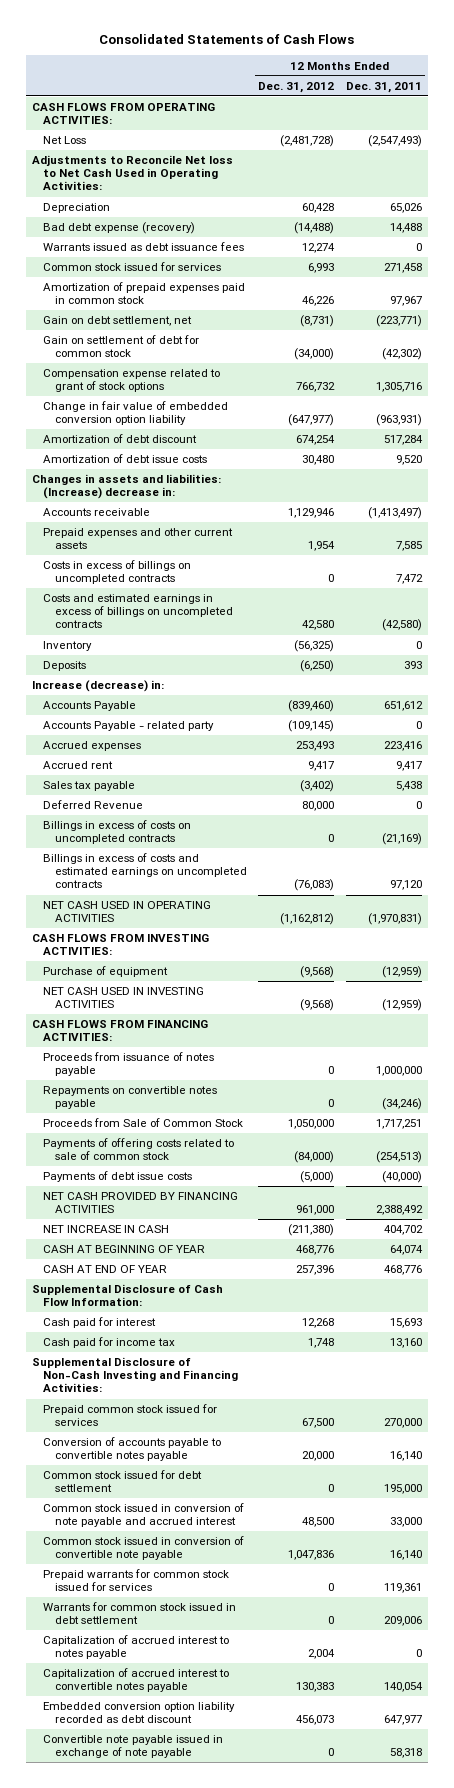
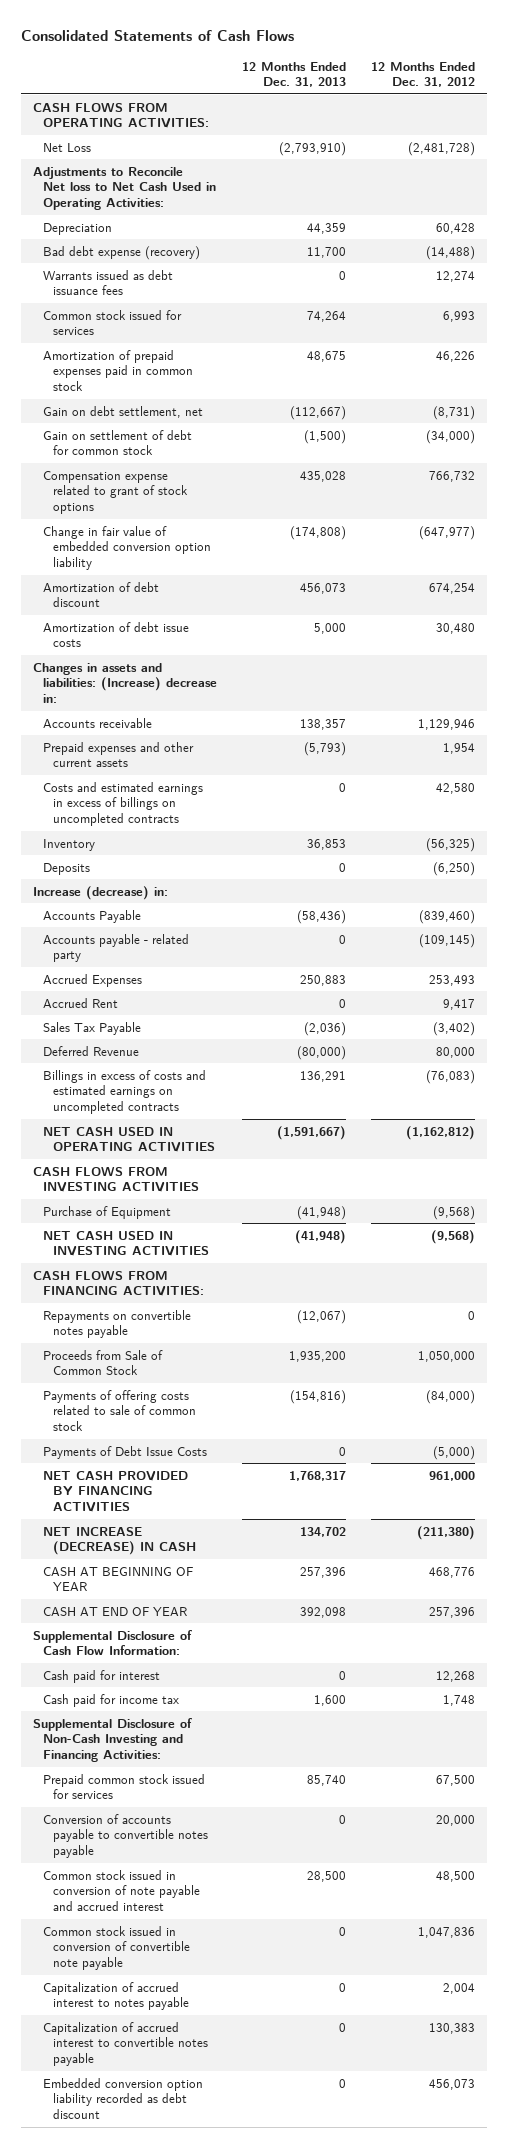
- | 12 Months Ended Dec. 31, 2012 | 12 Months Ended Dec. 31, 2011
+ | 12 Months Ended Dec. 31, 2013 | 12 Months Ended Dec. 31, 2012
- Costs in excess of billings on uncompleted contracts | 0 | 7,472
- Accounts Payable - related party | (109,145) | 0
- Accrued expenses | 253,493 | 223,416
- Accrued rent | 9,417 | 9,417
- Sales tax payable | (3,402) | 5,438
+ Accounts payable - related party | 0 | (109,145)
+ Accrued Expenses | 250,883 | 253,493
+ Accrued Rent | 0 | 9,417
+ Sales Tax Payable | (2,036) | (3,402)
- Billings in excess of costs on uncompleted contracts | 0 | (21,169)
- CASH FLOWS FROM INVESTING ACTIVITIES:
- Purchase of equipment | (9,568) | (12,959)
+ CASH FLOWS FROM INVESTING ACTIVITIES
+ Purchase of Equipment | (41,948) | (9,568)
- Proceeds from issuance of notes payable | 0 | 1,000,000
- Payments of debt issue costs | (5,000) | (40,000)
+ Payments of Debt Issue Costs | 0 | (5,000)
- NET INCREASE IN CASH | (211,380) | 404,702
+ NET INCREASE (DECREASE) IN CASH | 134,702 | (211,380)
- Common stock issued for debt settlement | 0 | 195,000
- Prepaid warrants for common stock issued for services | 0 | 119,361
- Warrants for common stock issued in debt settlement | 0 | 209,006
- Convertible note payable issued in exchange of note payable | 0 | 58,318

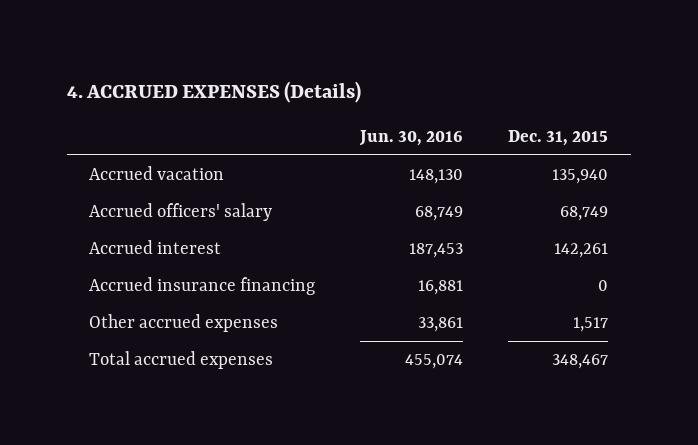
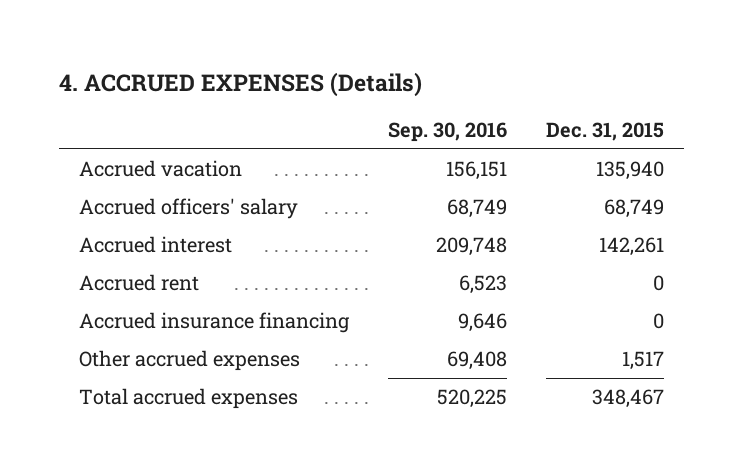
- | Jun. 30, 2016 | Dec. 31, 2015
+ | Sep. 30, 2016 | Dec. 31, 2015
+ Accrued rent | 6,523 | 0

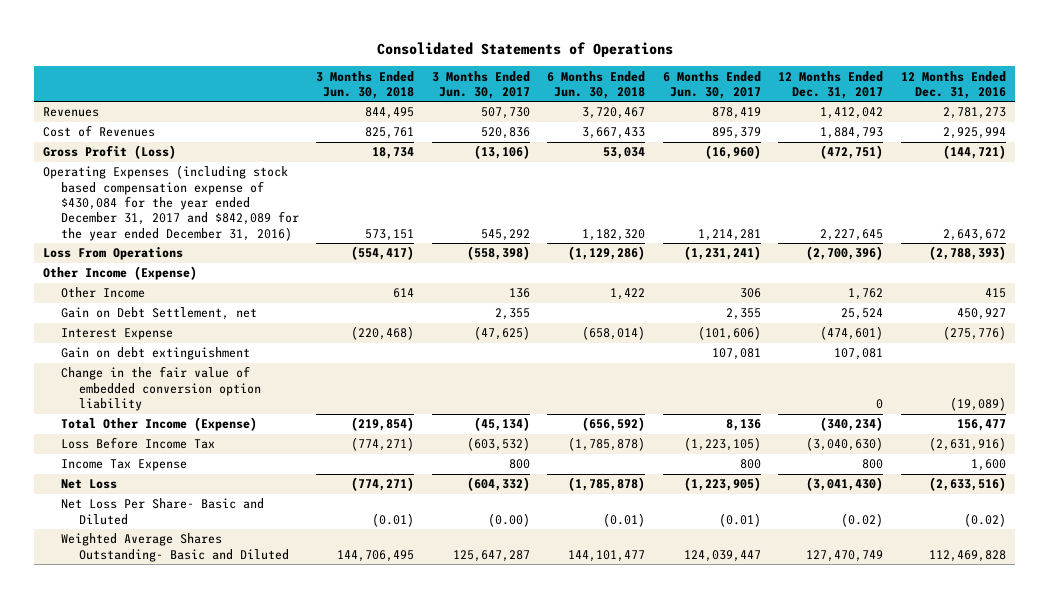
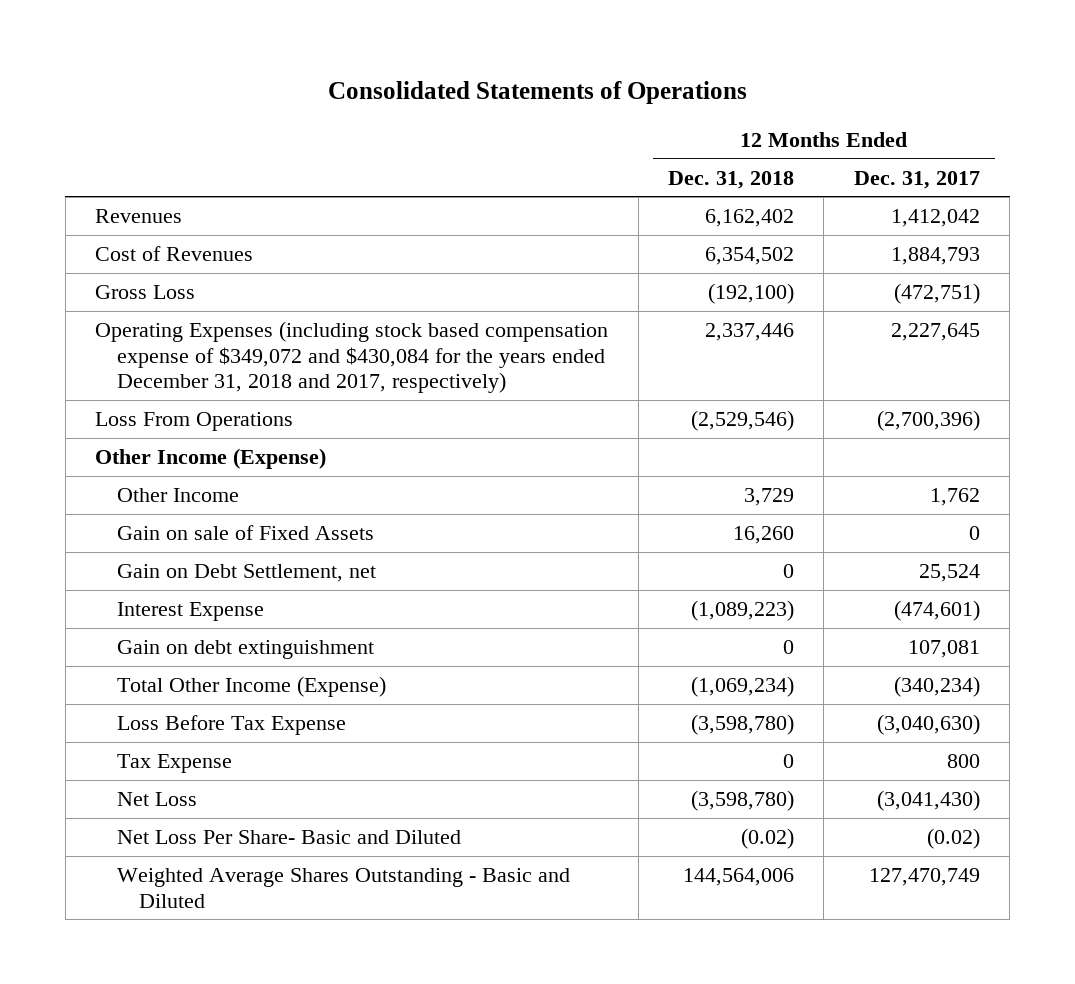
- | 3 Months Ended Jun. 30, 2018 | 3 Months Ended Jun. 30, 2017 | 6 Months Ended Jun. 30, 2018 | 6 Months Ended Jun. 30, 2017 | 12 Months Ended Dec. 31, 2017 | 12 Months Ended Dec. 31, 2016
+ | 12 Months Ended Dec. 31, 2018 | 12 Months Ended Dec. 31, 2017
- Gross Profit (Loss) | 18,734 | (13,106) | 53,034 | (16,960) | (472,751) | (144,721)
- Operating Expenses (including stock based compensation expense of $430,084 for the year ended December 31, 2017 and $842,089 for the year ended December 31, 2016) | 573,151 | 545,292 | 1,182,320 | 1,214,281 | 2,227,645 | 2,643,672
+ Gross Loss | (192,100) | (472,751)
+ Operating Expenses (including stock based compensation expense of $349,072 and $430,084 for the years ended December 31, 2018 and 2017, respectively) | 2,337,446 | 2,227,645
+ Gain on sale of Fixed Assets | 16,260 | 0
- Change in the fair value of embedded conversion option liability | | | | | 0 | (19,089)
- Loss Before Income Tax | (774,271) | (603,532) | (1,785,878) | (1,223,105) | (3,040,630) | (2,631,916)
- Income Tax Expense | | 800 | | 800 | 800 | 1,600
+ Loss Before Tax Expense | (3,598,780) | (3,040,630)
+ Tax Expense | 0 | 800
- Weighted Average Shares Outstanding- Basic and Diluted | 144,706,495 | 125,647,287 | 144,101,477 | 124,039,447 | 127,470,749 | 112,469,828
+ Weighted Average Shares Outstanding - Basic and Diluted | 144,564,006 | 127,470,749

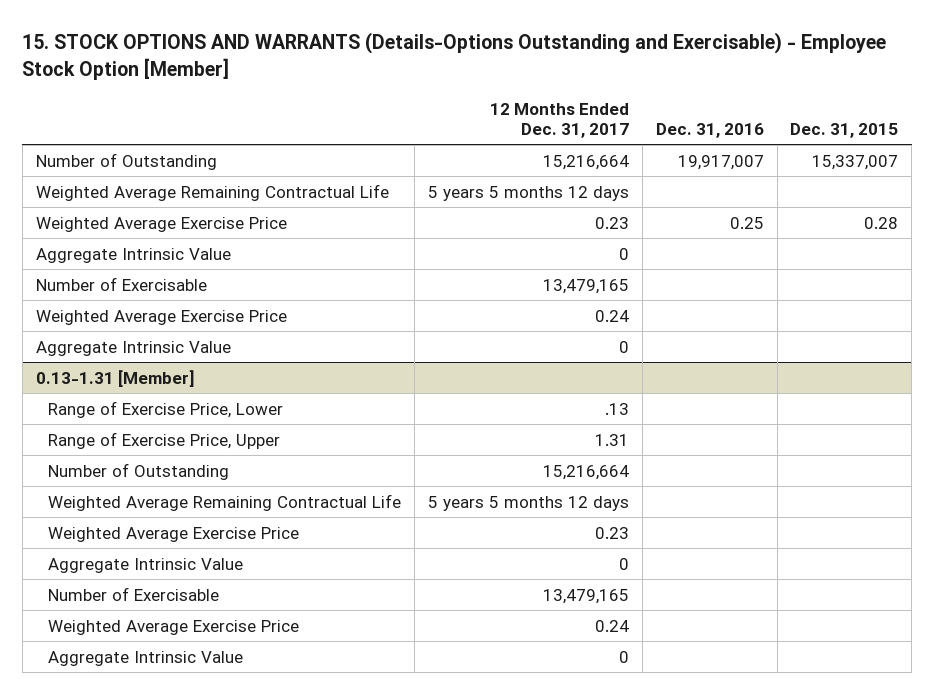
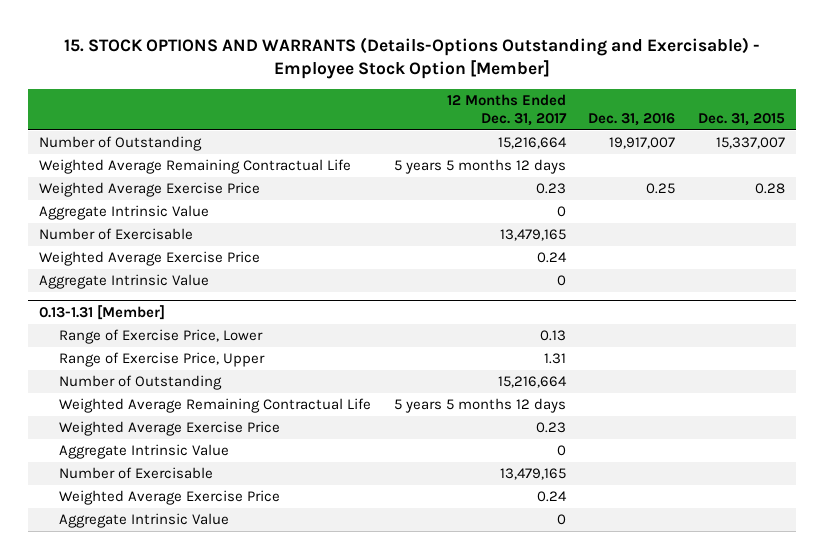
@ 0.13-1.31 [Member]
- Range of Exercise Price, Lower | .13 | |
+ Range of Exercise Price, Lower | 0.13 | |

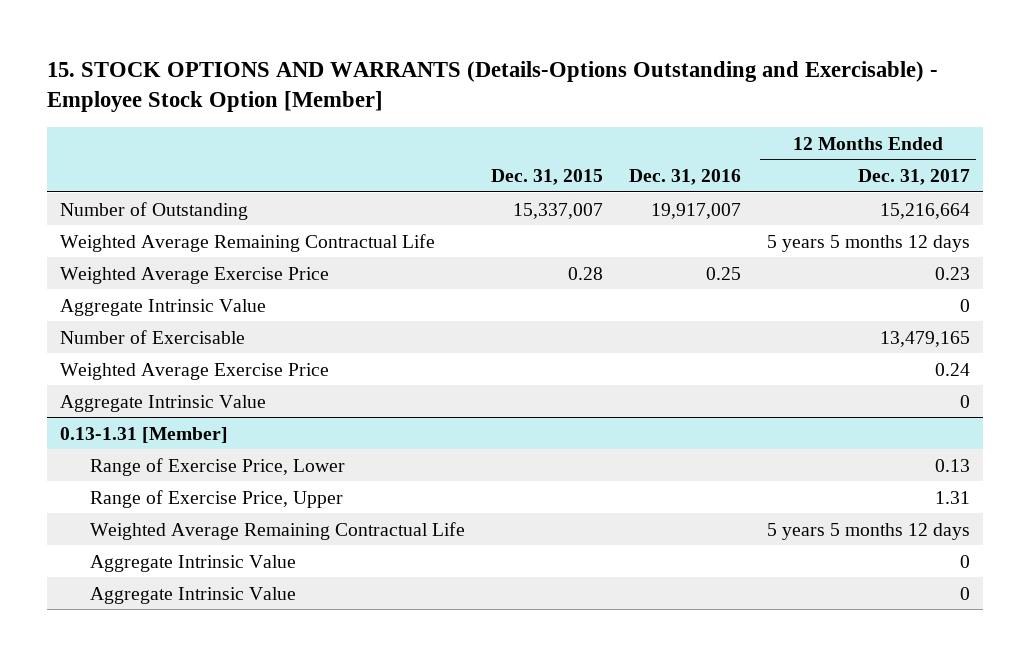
- | 12 Months Ended Dec. 31, 2017 | Dec. 31, 2016 | Dec. 31, 2015
+ | Dec. 31, 2015 | Dec. 31, 2016 | 12 Months Ended Dec. 31, 2017
@ 0.13-1.31 [Member]
- Number of Outstanding | 15,216,664 | |
- Weighted Average Exercise Price | 0.23 | |
- Number of Exercisable | 13,479,165 | |
- Weighted Average Exercise Price | 0.24 | |

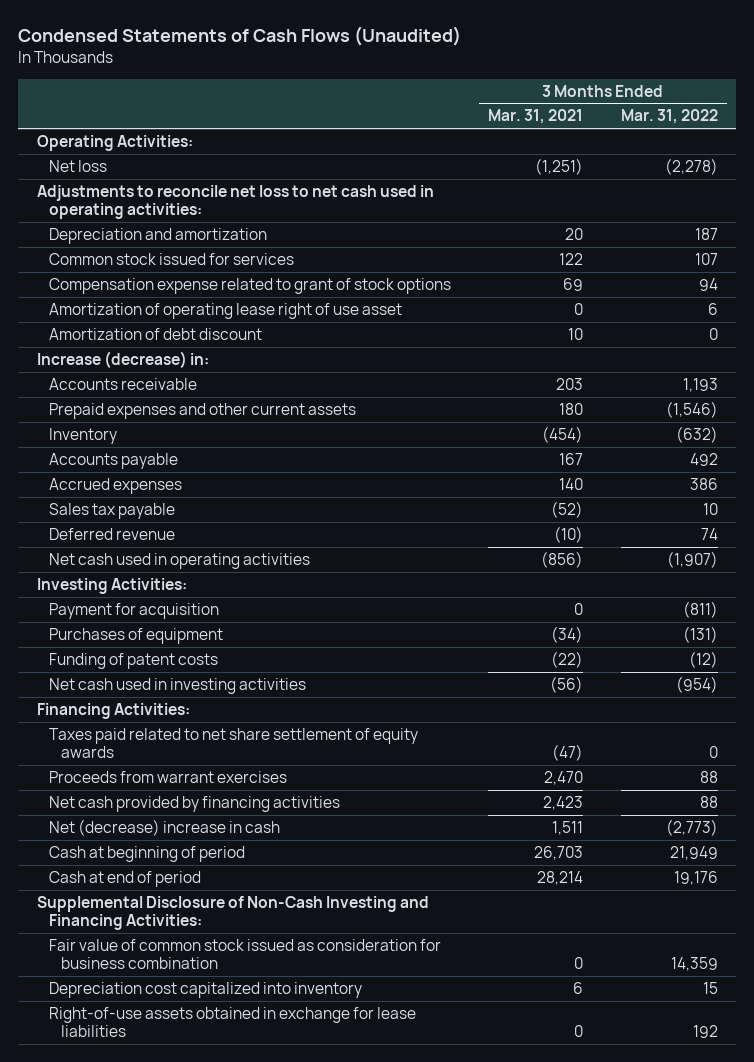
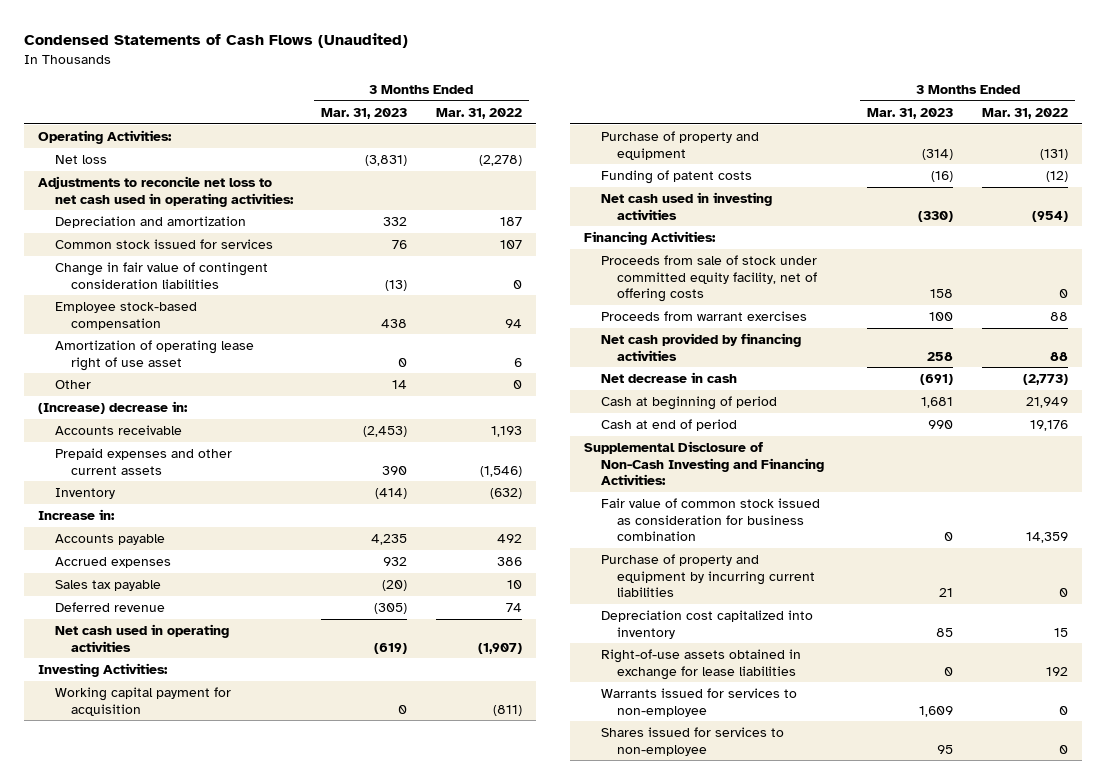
- | 3 Months Ended Mar. 31, 2021 | 3 Months Ended Mar. 31, 2022
+ | 3 Months Ended Mar. 31, 2023 | 3 Months Ended Mar. 31, 2022
- Compensation expense related to grant of stock options | 69 | 94
+ Change in fair value of contingent consideration liabilities | (13) | 0
+ Employee stock-based compensation | 438 | 94
- Amortization of debt discount | 10 | 0
- Increase (decrease) in:
+ Other | 14 | 0
+ (Increase) decrease in:
+ Increase in:
- Payment for acquisition | 0 | (811)
- Purchases of equipment | (34) | (131)
+ Working capital payment for acquisition | 0 | (811)
+ Purchase of property and equipment | (314) | (131)
- Taxes paid related to net share settlement of equity awards | (47) | 0
+ Proceeds from sale of stock under committed equity facility, net of offering costs | 158 | 0
- Net (decrease) increase in cash | 1,511 | (2,773)
+ Net decrease in cash | (691) | (2,773)
+ Purchase of property and equipment by incurring current liabilities | 21 | 0
+ Warrants issued for services to non-employee | 1,609 | 0
+ Shares issued for services to non-employee | 95 | 0

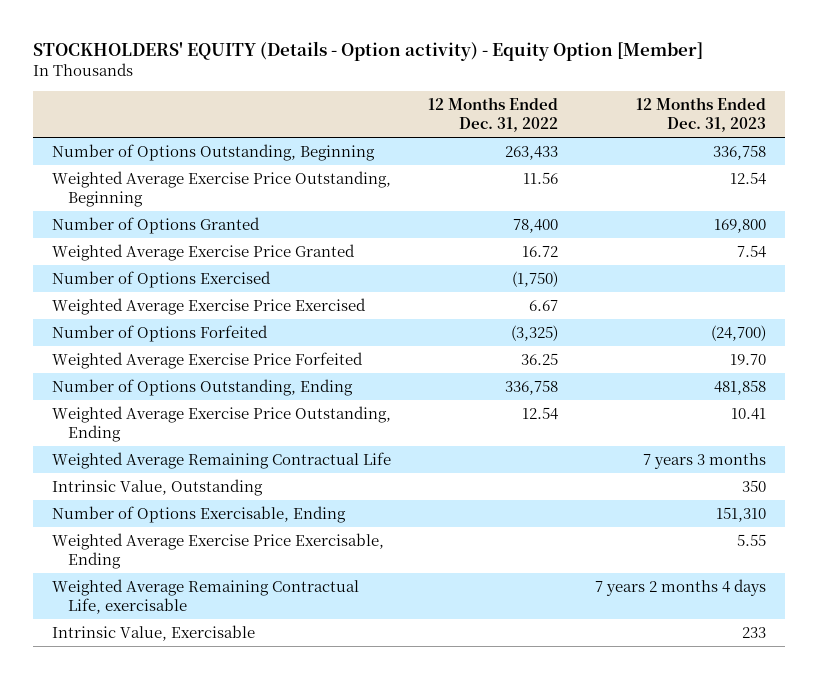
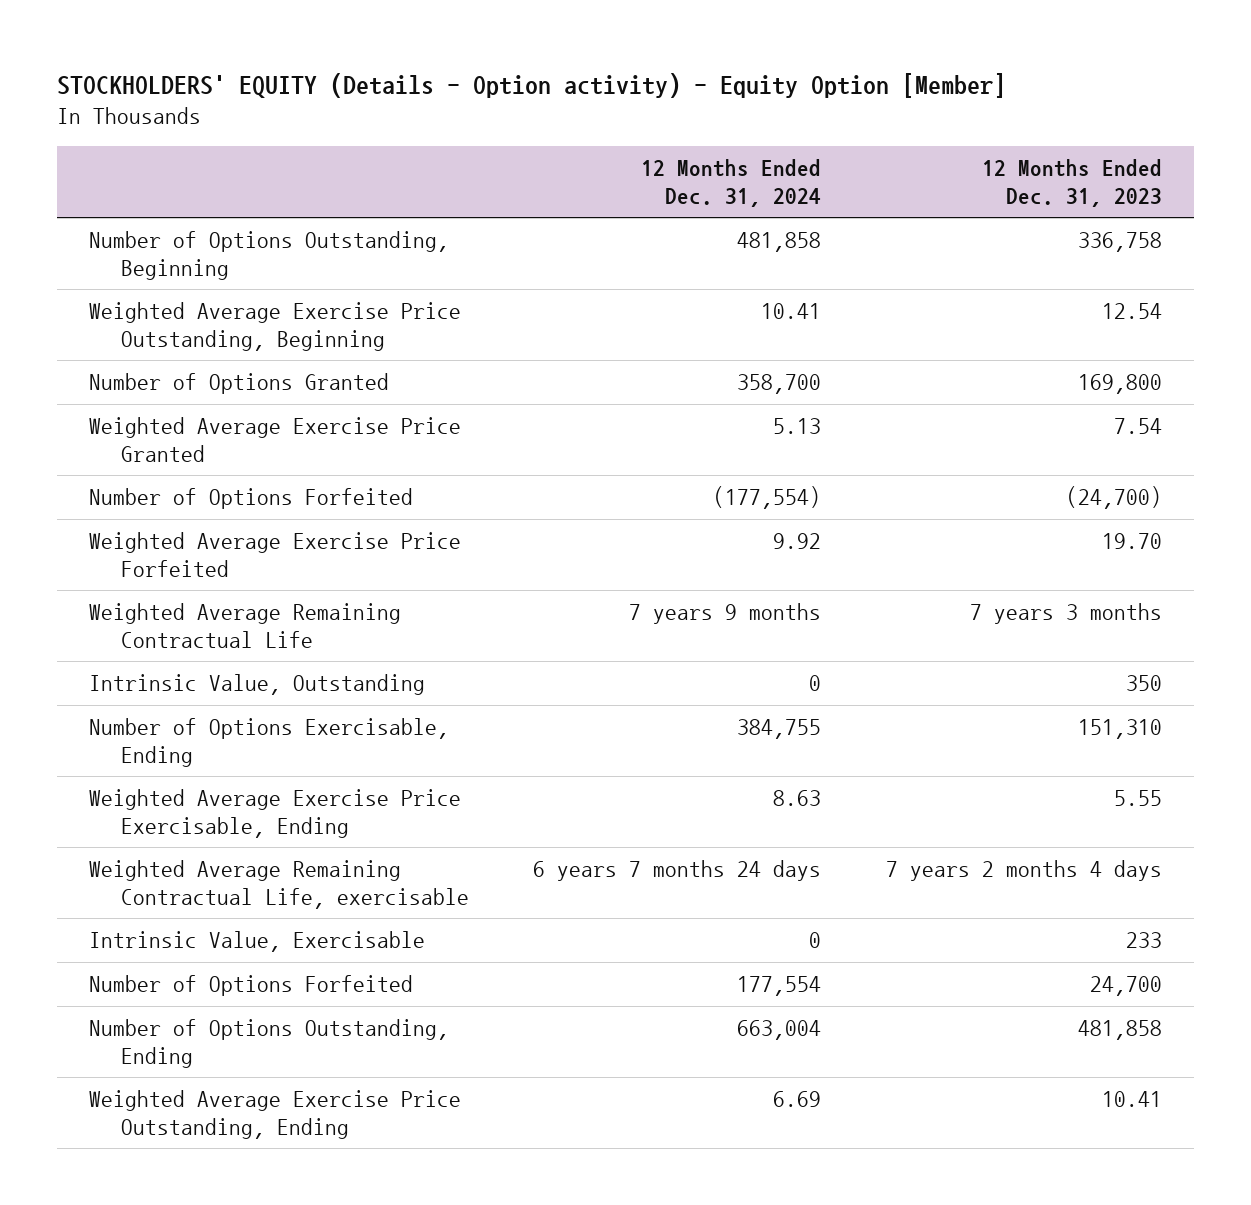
- | 12 Months Ended Dec. 31, 2022 | 12 Months Ended Dec. 31, 2023
+ | 12 Months Ended Dec. 31, 2024 | 12 Months Ended Dec. 31, 2023
- Number of Options Exercised | (1,750) |
- Weighted Average Exercise Price Exercised | 6.67 |
+ Number of Options Forfeited | 177,554 | 24,700
moved down: Number of Options Outstanding, Ending | 663,004 | 481,858
moved down: Weighted Average Exercise Price Outstanding, Ending | 6.69 | 10.41

